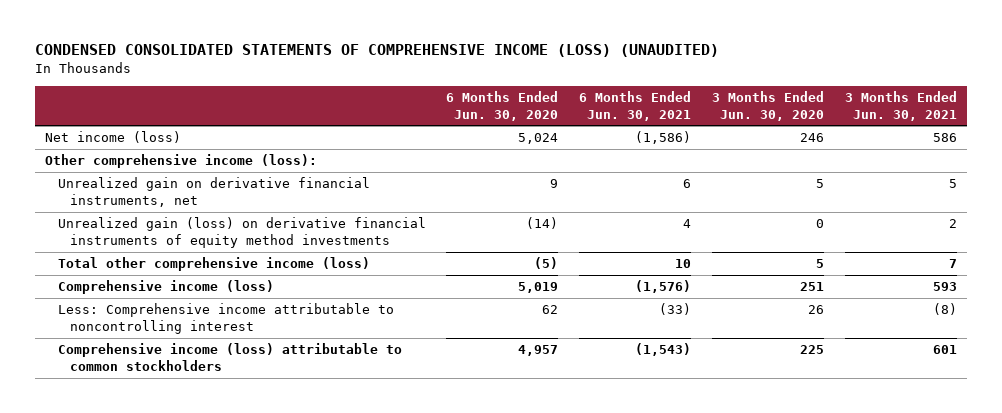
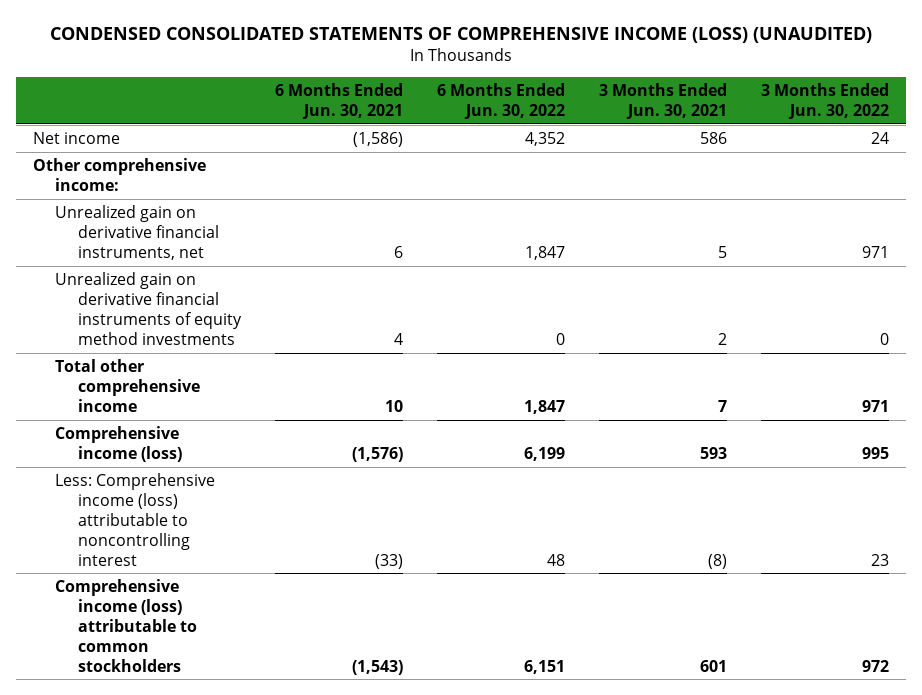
- | 6 Months Ended Jun. 30, 2020 | 6 Months Ended Jun. 30, 2021 | 3 Months Ended Jun. 30, 2020 | 3 Months Ended Jun. 30, 2021
+ | 6 Months Ended Jun. 30, 2021 | 6 Months Ended Jun. 30, 2022 | 3 Months Ended Jun. 30, 2021 | 3 Months Ended Jun. 30, 2022
- Net income (loss) | 5,024 | (1,586) | 246 | 586
- Other comprehensive income (loss):
+ Net income | (1,586) | 4,352 | 586 | 24
+ Other comprehensive income:
- Unrealized gain (loss) on derivative financial instruments of equity method investments | (14) | 4 | 0 | 2
- Total other comprehensive income (loss) | (5) | 10 | 5 | 7
+ Unrealized gain on derivative financial instruments of equity method investments | 4 | 0 | 2 | 0
+ Total other comprehensive income | 10 | 1,847 | 7 | 971
- Less: Comprehensive income attributable to noncontrolling interest | 62 | (33) | 26 | (8)
+ Less: Comprehensive income (loss) attributable to noncontrolling interest | (33) | 48 | (8) | 23

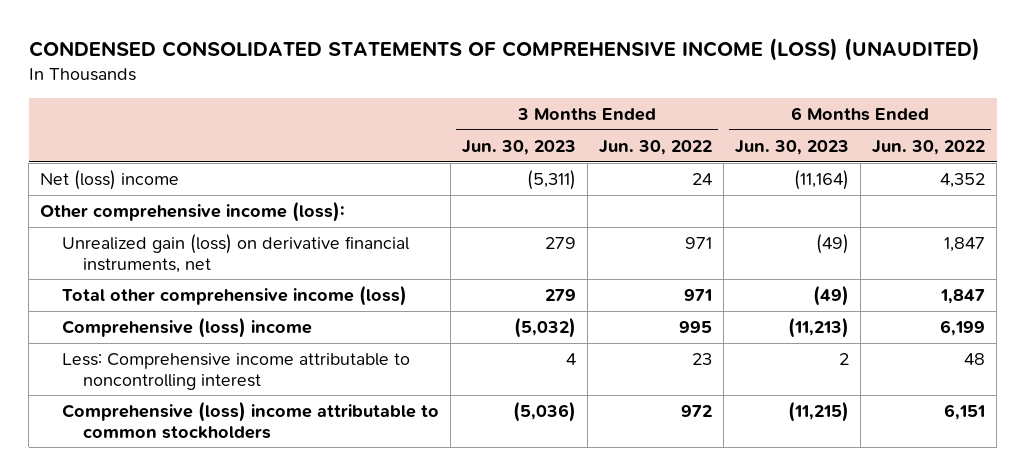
- | 6 Months Ended Jun. 30, 2021 | 6 Months Ended Jun. 30, 2022 | 3 Months Ended Jun. 30, 2021 | 3 Months Ended Jun. 30, 2022
+ | 3 Months Ended Jun. 30, 2023 | 3 Months Ended Jun. 30, 2022 | 6 Months Ended Jun. 30, 2023 | 6 Months Ended Jun. 30, 2022
- Net income | (1,586) | 4,352 | 586 | 24
- Other comprehensive income:
- Unrealized gain on derivative financial instruments, net | 6 | 1,847 | 5 | 971
- Unrealized gain on derivative financial instruments of equity method investments | 4 | 0 | 2 | 0
- Total other comprehensive income | 10 | 1,847 | 7 | 971
- Comprehensive income (loss) | (1,576) | 6,199 | 593 | 995
- Less: Comprehensive income (loss) attributable to noncontrolling interest | (33) | 48 | (8) | 23
- Comprehensive income (loss) attributable to common stockholders | (1,543) | 6,151 | 601 | 972
+ Net (loss) income | (5,311) | 24 | (11,164) | 4,352
+ Other comprehensive income (loss):
+ Unrealized gain (loss) on derivative financial instruments, net | 279 | 971 | (49) | 1,847
+ Total other comprehensive income (loss) | 279 | 971 | (49) | 1,847
+ Comprehensive (loss) income | (5,032) | 995 | (11,213) | 6,199
+ Less: Comprehensive income attributable to noncontrolling interest | 4 | 23 | 2 | 48
+ Comprehensive (loss) income attributable to common stockholders | (5,036) | 972 | (11,215) | 6,151

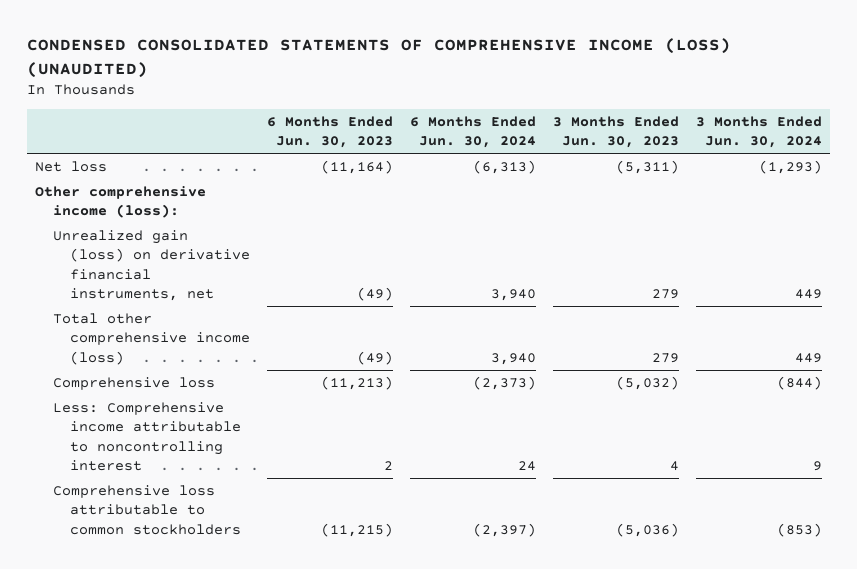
- | 3 Months Ended Jun. 30, 2023 | 3 Months Ended Jun. 30, 2022 | 6 Months Ended Jun. 30, 2023 | 6 Months Ended Jun. 30, 2022
+ | 6 Months Ended Jun. 30, 2023 | 6 Months Ended Jun. 30, 2024 | 3 Months Ended Jun. 30, 2023 | 3 Months Ended Jun. 30, 2024
- Net (loss) income | (5,311) | 24 | (11,164) | 4,352
+ Net loss | (11,164) | (6,313) | (5,311) | (1,293)
- Comprehensive (loss) income | (5,032) | 995 | (11,213) | 6,199
+ Comprehensive loss | (11,213) | (2,373) | (5,032) | (844)
- Comprehensive (loss) income attributable to common stockholders | (5,036) | 972 | (11,215) | 6,151
+ Comprehensive loss attributable to common stockholders | (11,215) | (2,397) | (5,036) | (853)

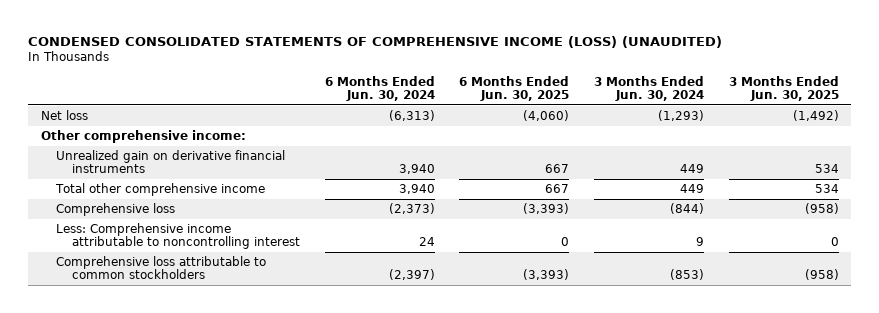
- | 6 Months Ended Jun. 30, 2023 | 6 Months Ended Jun. 30, 2024 | 3 Months Ended Jun. 30, 2023 | 3 Months Ended Jun. 30, 2024
+ | 6 Months Ended Jun. 30, 2024 | 6 Months Ended Jun. 30, 2025 | 3 Months Ended Jun. 30, 2024 | 3 Months Ended Jun. 30, 2025
- Other comprehensive income (loss):
- Unrealized gain (loss) on derivative financial instruments, net | (49) | 3,940 | 279 | 449
- Total other comprehensive income (loss) | (49) | 3,940 | 279 | 449
+ Other comprehensive income:
+ Unrealized gain on derivative financial instruments | 3,940 | 667 | 449 | 534
+ Total other comprehensive income | 3,940 | 667 | 449 | 534

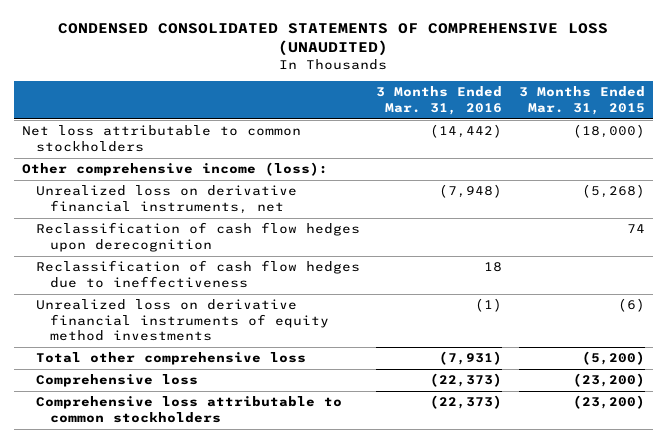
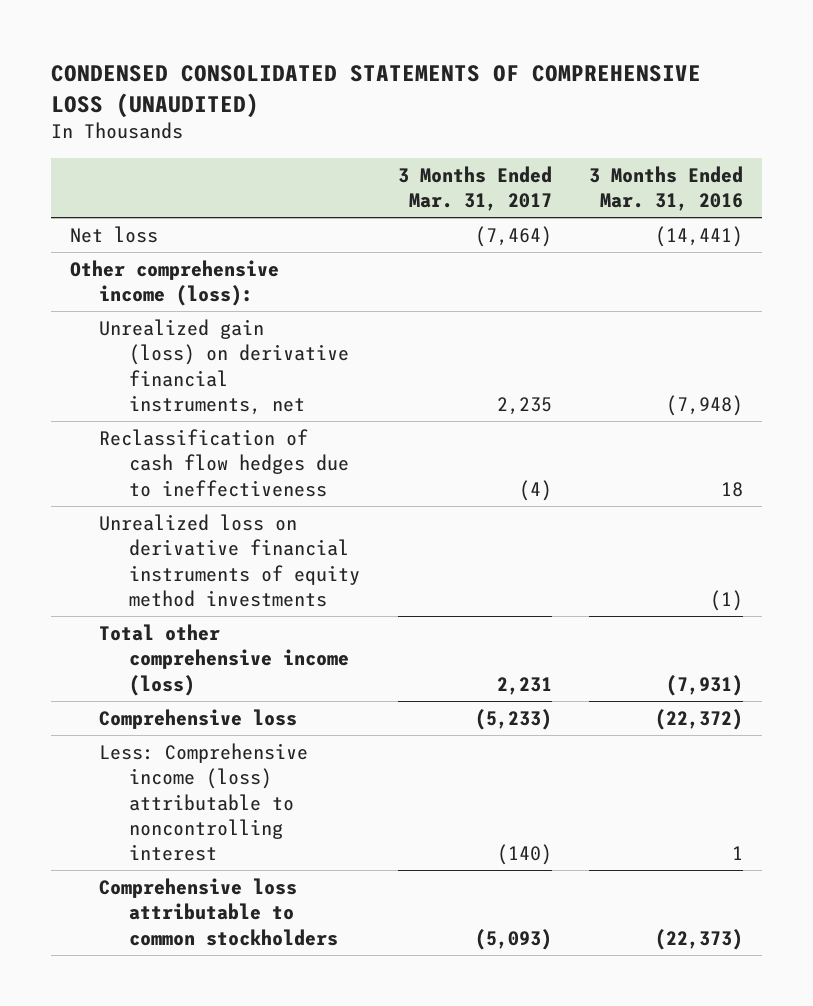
- | 3 Months Ended Mar. 31, 2016 | 3 Months Ended Mar. 31, 2015
+ | 3 Months Ended Mar. 31, 2017 | 3 Months Ended Mar. 31, 2016
- Net loss attributable to common stockholders | (14,442) | (18,000)
+ Net loss | (7,464) | (14,441)
- Unrealized loss on derivative financial instruments, net | (7,948) | (5,268)
- Reclassification of cash flow hedges upon derecognition | | 74
+ Unrealized gain (loss) on derivative financial instruments, net | 2,235 | (7,948)
- Total other comprehensive loss | (7,931) | (5,200)
- Comprehensive loss | (22,373) | (23,200)
+ Total other comprehensive income (loss) | 2,231 | (7,931)
+ Comprehensive loss | (5,233) | (22,372)
+ Less: Comprehensive income (loss) attributable to noncontrolling interest | (140) | 1

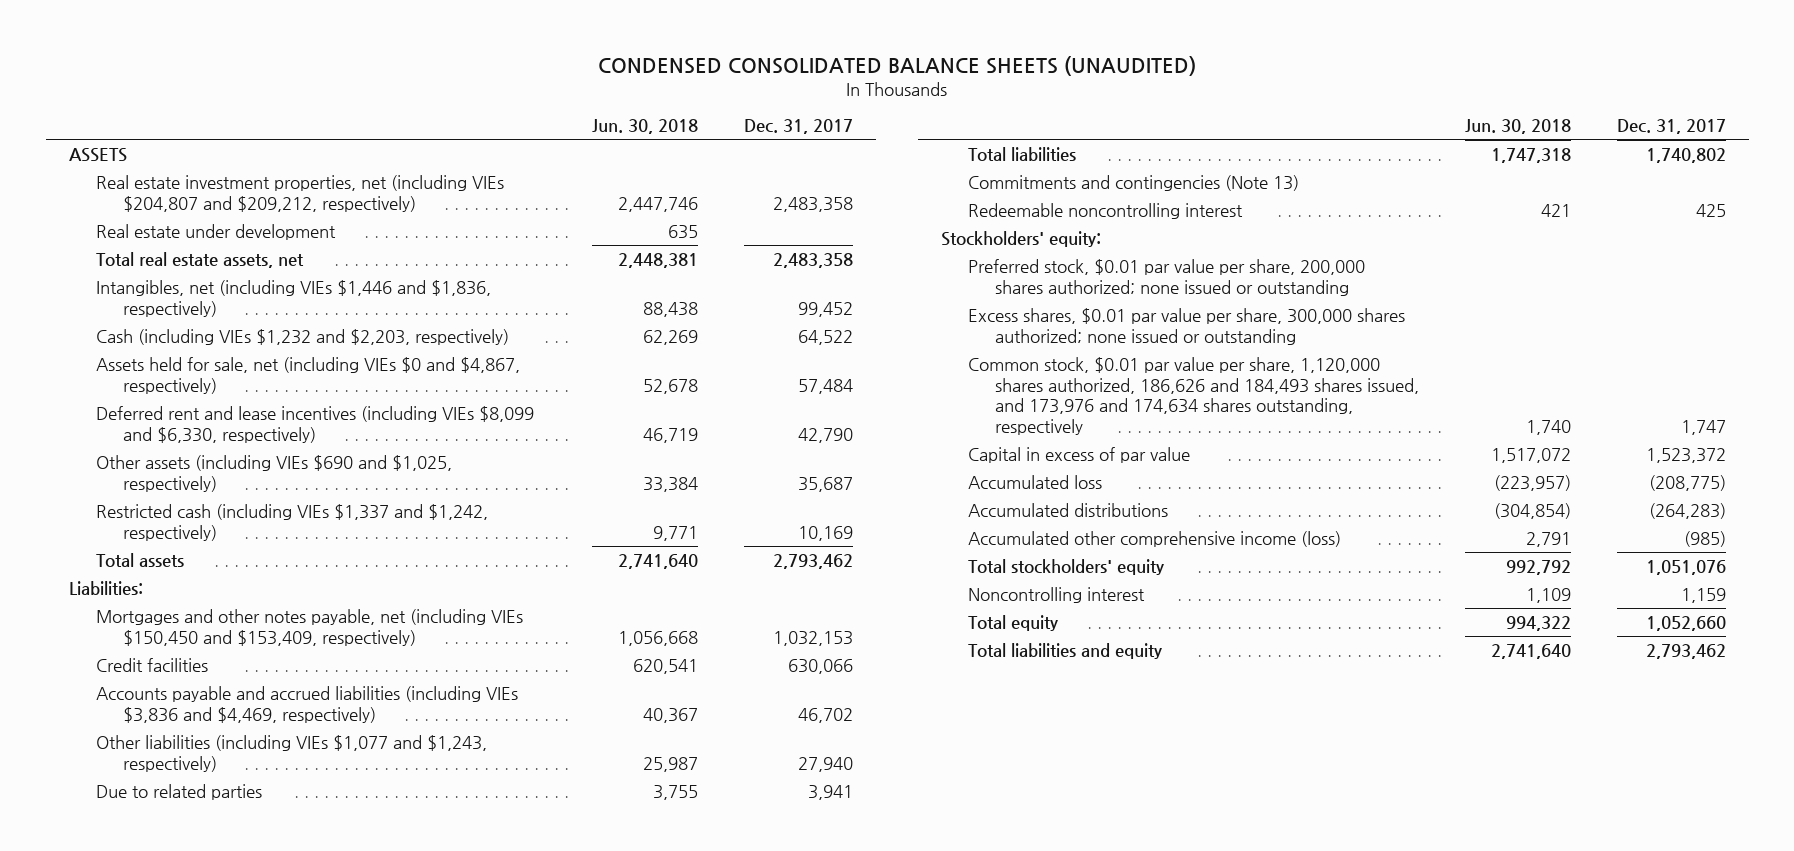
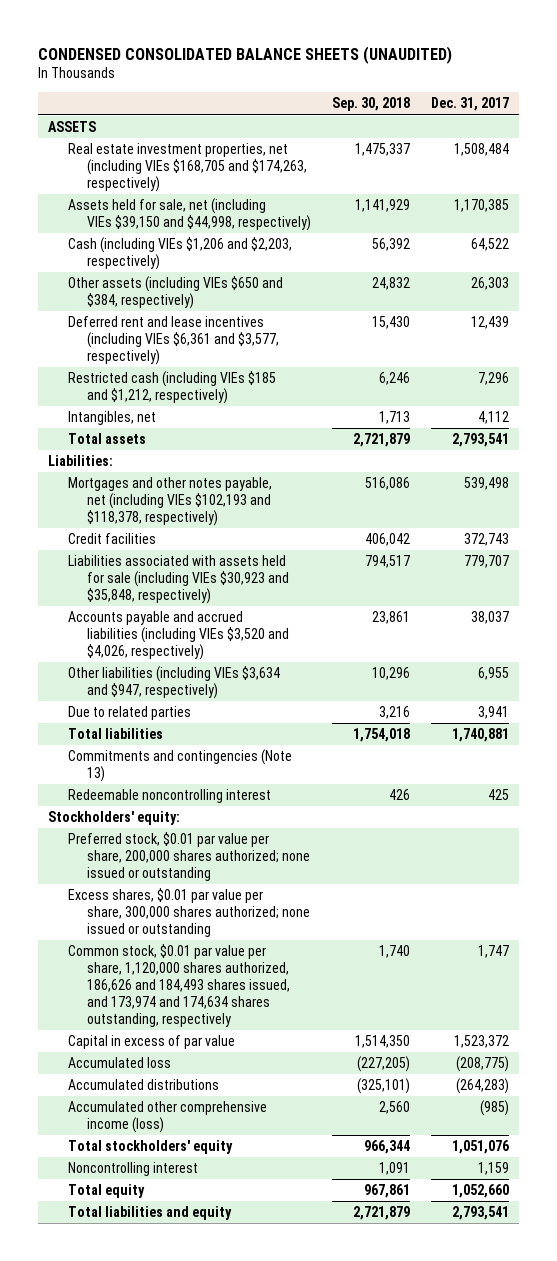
- | Jun. 30, 2018 | Dec. 31, 2017
+ | Sep. 30, 2018 | Dec. 31, 2017
- Real estate investment properties, net (including VIEs $204,807 and $209,212, respectively) | 2,447,746 | 2,483,358
- Real estate under development | 635 |
- Total real estate assets, net | 2,448,381 | 2,483,358
- Intangibles, net (including VIEs $1,446 and $1,836, respectively) | 88,438 | 99,452
- Cash (including VIEs $1,232 and $2,203, respectively) | 62,269 | 64,522
- Assets held for sale, net (including VIEs $0 and $4,867, respectively) | 52,678 | 57,484
- Deferred rent and lease incentives (including VIEs $8,099 and $6,330, respectively) | 46,719 | 42,790
- Other assets (including VIEs $690 and $1,025, respectively) | 33,384 | 35,687
- Restricted cash (including VIEs $1,337 and $1,242, respectively) | 9,771 | 10,169
- Total assets | 2,741,640 | 2,793,462
+ Real estate investment properties, net (including VIEs $168,705 and $174,263, respectively) | 1,475,337 | 1,508,484
+ Assets held for sale, net (including VIEs $39,150 and $44,998, respectively) | 1,141,929 | 1,170,385
+ Cash (including VIEs $1,206 and $2,203, respectively) | 56,392 | 64,522
+ Other assets (including VIEs $650 and $384, respectively) | 24,832 | 26,303
+ Deferred rent and lease incentives (including VIEs $6,361 and $3,577, respectively) | 15,430 | 12,439
+ Restricted cash (including VIEs $185 and $1,212, respectively) | 6,246 | 7,296
+ Intangibles, net | 1,713 | 4,112
+ Total assets | 2,721,879 | 2,793,541
- Mortgages and other notes payable, net (including VIEs $150,450 and $153,409, respectively) | 1,056,668 | 1,032,153
- Credit facilities | 620,541 | 630,066
- Accounts payable and accrued liabilities (including VIEs $3,836 and $4,469, respectively) | 40,367 | 46,702
- Other liabilities (including VIEs $1,077 and $1,243, respectively) | 25,987 | 27,940
+ Mortgages and other notes payable, net (including VIEs $102,193 and $118,378, respectively) | 516,086 | 539,498
+ Credit facilities | 406,042 | 372,743
+ Liabilities associated with assets held for sale (including VIEs $30,923 and $35,848, respectively) | 794,517 | 779,707
+ Accounts payable and accrued liabilities (including VIEs $3,520 and $4,026, respectively) | 23,861 | 38,037
+ Other liabilities (including VIEs $3,634 and $947, respectively) | 10,296 | 6,955
- Total liabilities | 1,747,318 | 1,740,802
+ Total liabilities | 1,754,018 | 1,740,881
- Common stock, $0.01 par value per share, 1,120,000 shares authorized, 186,626 and 184,493 shares issued, and 173,976 and 174,634 shares outstanding, respectively | 1,740 | 1,747
+ Common stock, $0.01 par value per share, 1,120,000 shares authorized, 186,626 and 184,493 shares issued, and 173,974 and 174,634 shares outstanding, respectively | 1,740 | 1,747
- Total liabilities and equity | 2,741,640 | 2,793,462
+ Total liabilities and equity | 2,721,879 | 2,793,541

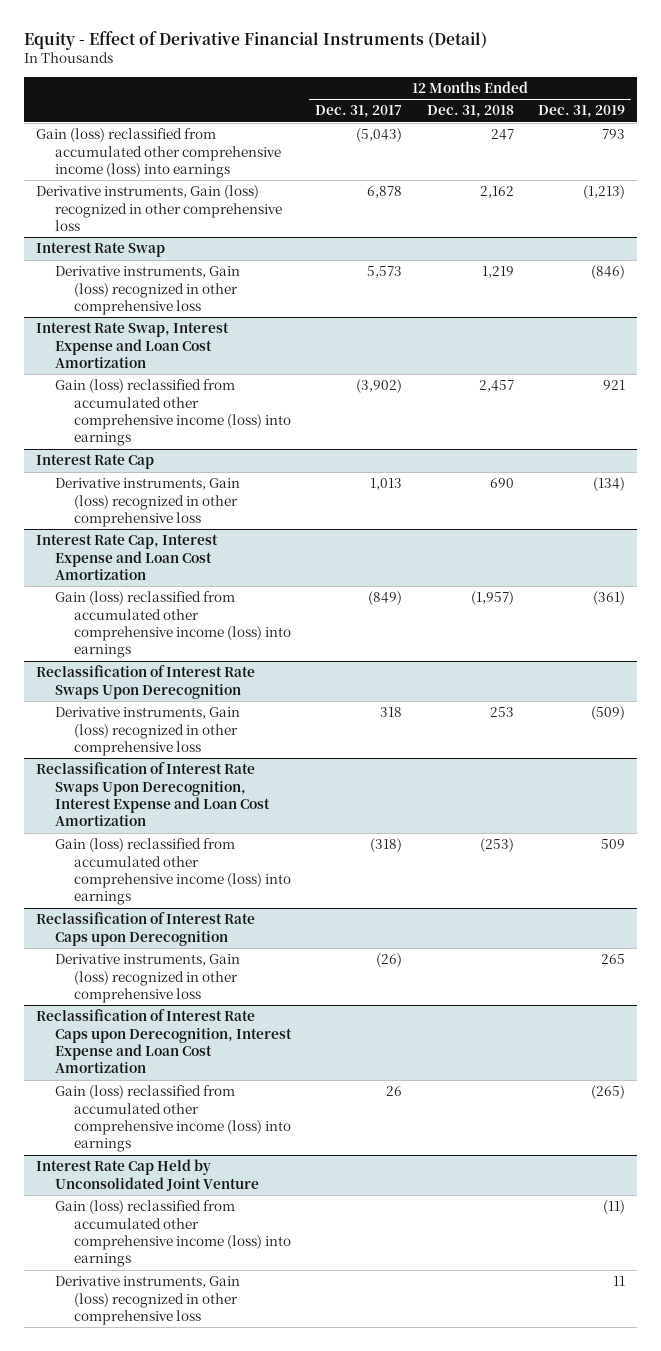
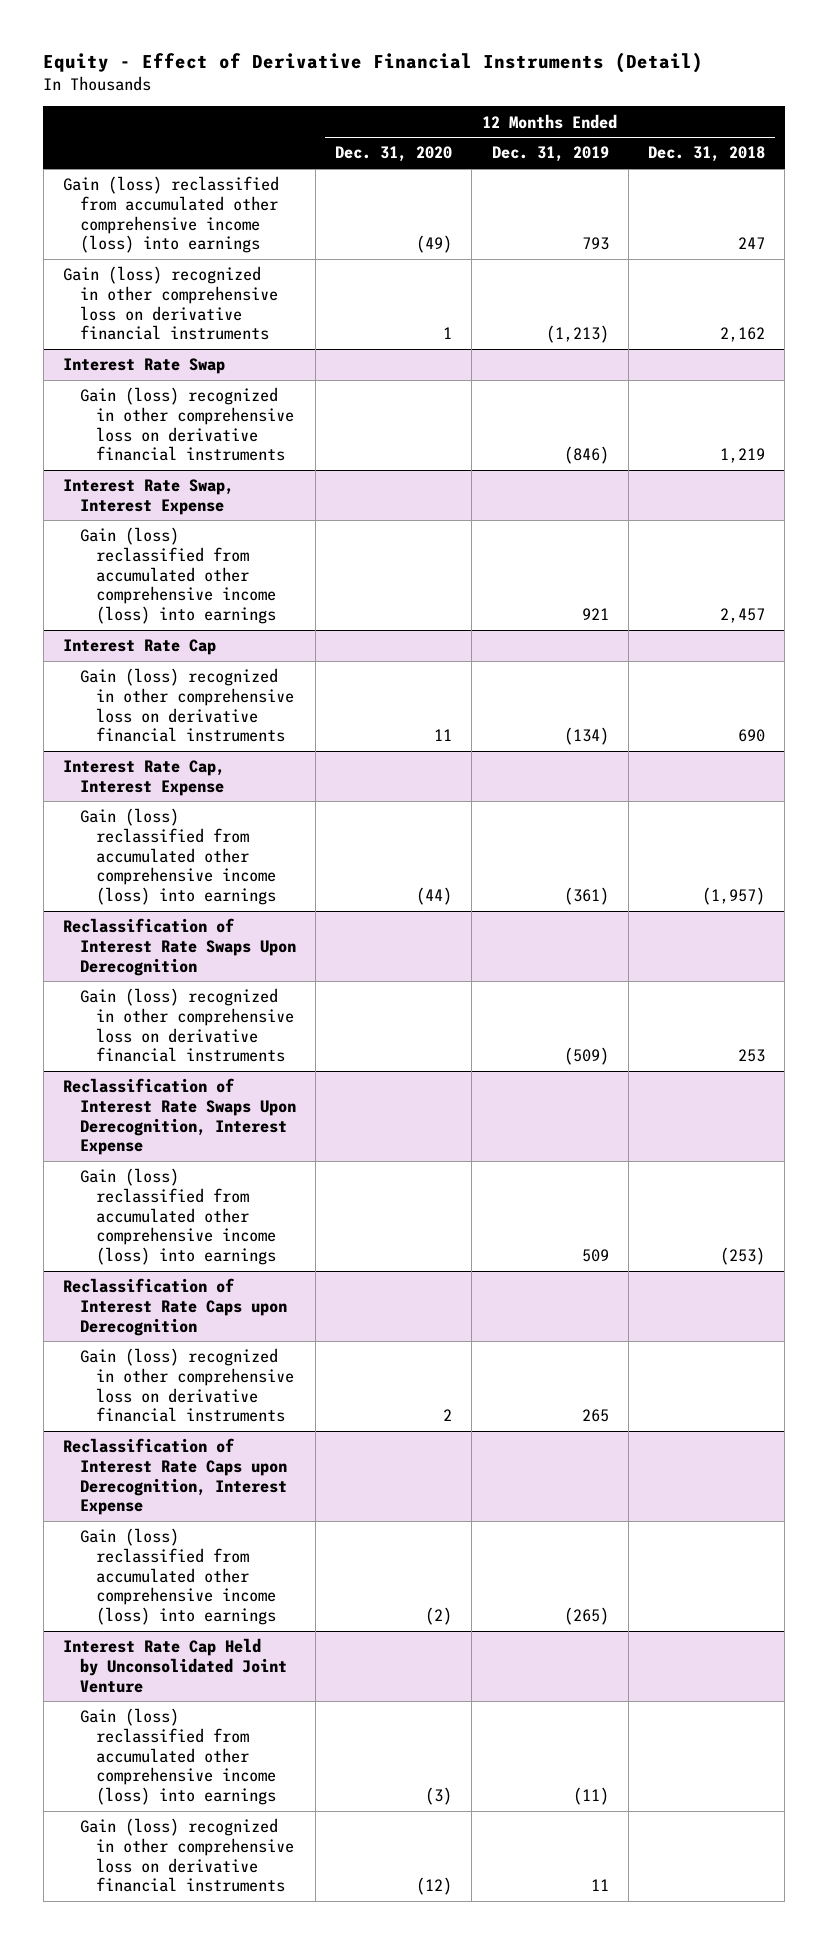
- | 12 Months Ended Dec. 31, 2017 | 12 Months Ended Dec. 31, 2018 | 12 Months Ended Dec. 31, 2019
+ | 12 Months Ended Dec. 31, 2020 | 12 Months Ended Dec. 31, 2019 | 12 Months Ended Dec. 31, 2018
- Derivative instruments, Gain (loss) recognized in other comprehensive loss | 6,878 | 2,162 | (1,213)
+ Gain (loss) recognized in other comprehensive loss on derivative financial instruments | 1 | (1,213) | 2,162
@ Interest Rate Swap
- Derivative instruments, Gain (loss) recognized in other comprehensive loss | 5,573 | 1,219 | (846)
- Interest Rate Swap, Interest Expense and Loan Cost Amortization
@ Interest Rate Swap
+ Gain (loss) recognized in other comprehensive loss on derivative financial instruments | | (846) | 1,219
+ Interest Rate Swap, Interest Expense
@ Interest Rate Cap
- Derivative instruments, Gain (loss) recognized in other comprehensive loss | 1,013 | 690 | (134)
- Interest Rate Cap, Interest Expense and Loan Cost Amortization
@ Interest Rate Cap
+ Gain (loss) recognized in other comprehensive loss on derivative financial instruments | 11 | (134) | 690
+ Interest Rate Cap, Interest Expense
@ Reclassification of Interest Rate Swaps Upon Derecognition
- Derivative instruments, Gain (loss) recognized in other comprehensive loss | 318 | 253 | (509)
- Reclassification of Interest Rate Swaps Upon Derecognition, Interest Expense and Loan Cost Amortization
@ Reclassification of Interest Rate Swaps Upon Derecognition
+ Gain (loss) recognized in other comprehensive loss on derivative financial instruments | | (509) | 253
+ Reclassification of Interest Rate Swaps Upon Derecognition, Interest Expense
@ Reclassification of Interest Rate Caps upon Derecognition
- Derivative instruments, Gain (loss) recognized in other comprehensive loss | (26) | | 265
- Reclassification of Interest Rate Caps upon Derecognition, Interest Expense and Loan Cost Amortization
@ Reclassification of Interest Rate Caps upon Derecognition
+ Gain (loss) recognized in other comprehensive loss on derivative financial instruments | 2 | 265 |
+ Reclassification of Interest Rate Caps upon Derecognition, Interest Expense
@ Interest Rate Cap Held by Unconsolidated Joint Venture
- Derivative instruments, Gain (loss) recognized in other comprehensive loss | | | 11
+ Gain (loss) recognized in other comprehensive loss on derivative financial instruments | (12) | 11 |

